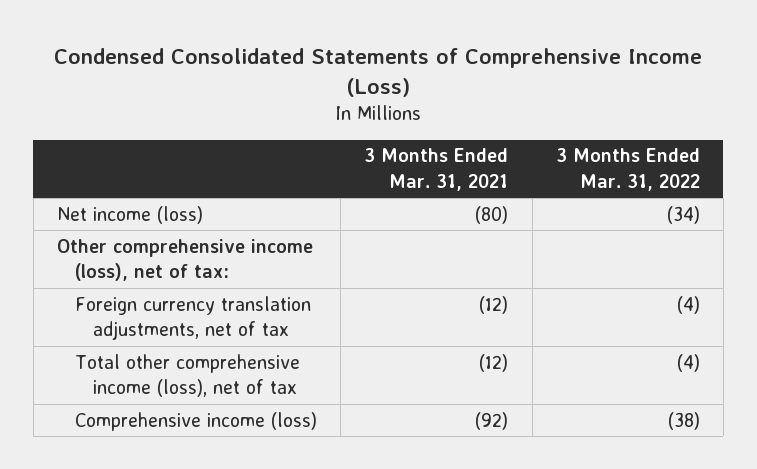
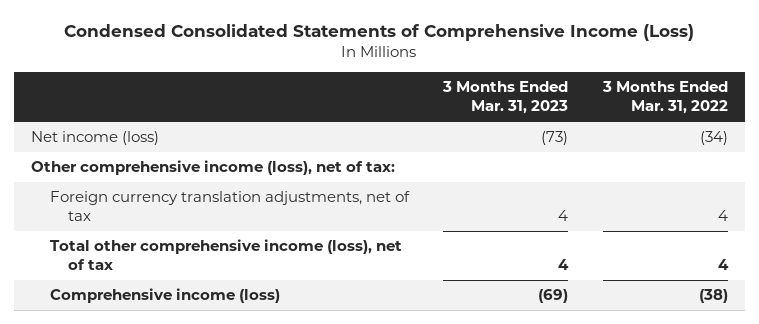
- | 3 Months Ended Mar. 31, 2021 | 3 Months Ended Mar. 31, 2022
+ | 3 Months Ended Mar. 31, 2023 | 3 Months Ended Mar. 31, 2022
- Foreign currency translation adjustments, net of tax | (12) | (4)
- Total other comprehensive income (loss), net of tax | (12) | (4)
+ Foreign currency translation adjustments, net of tax | 4 | 4
+ Total other comprehensive income (loss), net of tax | 4 | 4

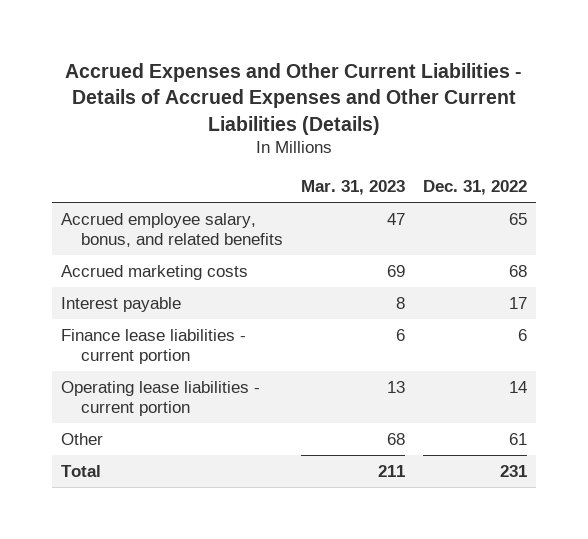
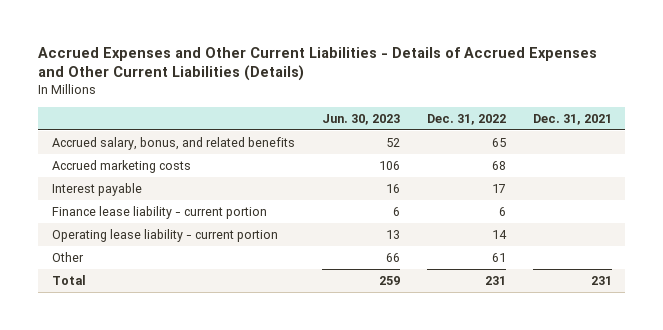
- | Mar. 31, 2023 | Dec. 31, 2022
+ | Jun. 30, 2023 | Dec. 31, 2022 | Dec. 31, 2021
- Accrued employee salary, bonus, and related benefits | 47 | 65
+ Accrued salary, bonus, and related benefits | 52 | 65 |
- Finance lease liabilities - current portion | 6 | 6
- Operating lease liabilities - current portion | 13 | 14
+ Finance lease liability - current portion | 6 | 6 |
+ Operating lease liability - current portion | 13 | 14 |

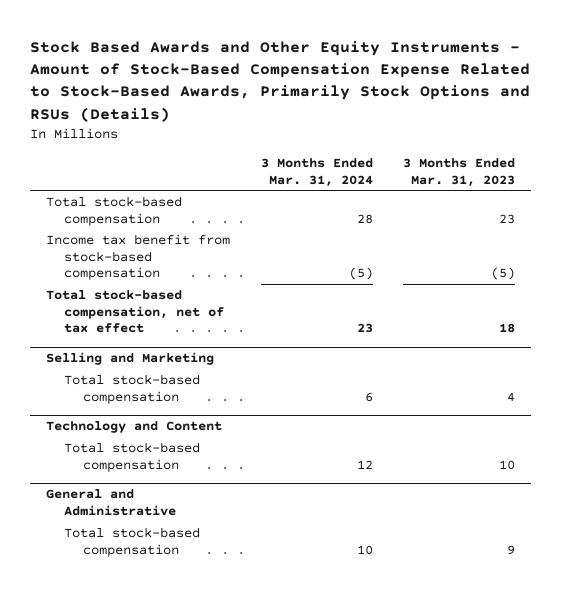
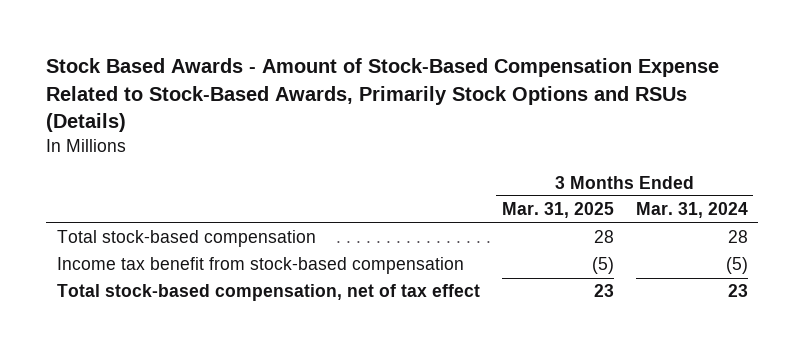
- Stock Based Awards and Other Equity Instruments - Amount of Stock-Based Compensation Expense Related to Stock-Based Awards, Primarily Stock Options and RSUs (Details)
+ Stock Based Awards - Amount of Stock-Based Compensation Expense Related to Stock-Based Awards, Primarily Stock Options and RSUs (Details)
- | 3 Months Ended Mar. 31, 2024 | 3 Months Ended Mar. 31, 2023
+ | 3 Months Ended Mar. 31, 2025 | 3 Months Ended Mar. 31, 2024
- Selling and Marketing
- Total stock-based compensation | 6 | 4
- Technology and Content
- Total stock-based compensation | 12 | 10
- General and Administrative
- Total stock-based compensation | 10 | 9

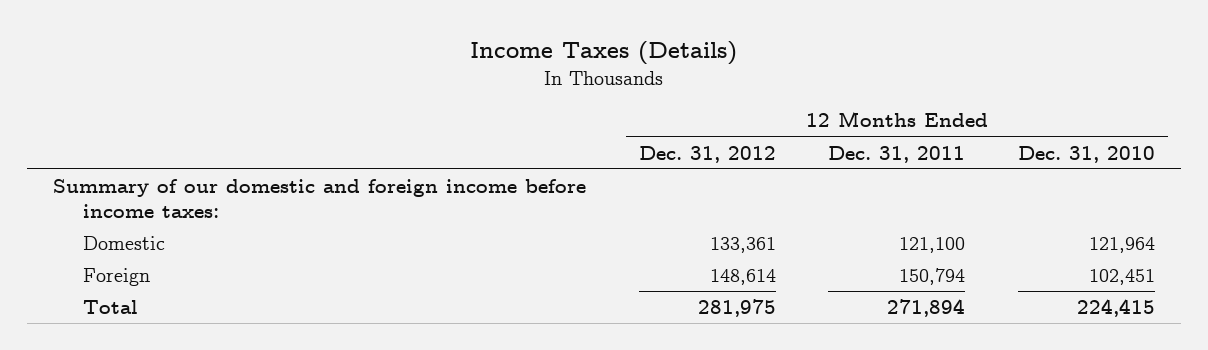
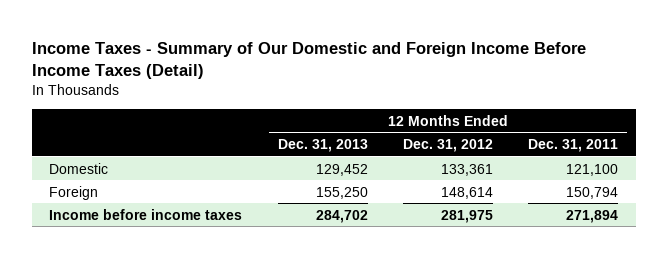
- Income Taxes (Details)
+ Income Taxes - Summary of Our Domestic and Foreign Income Before Income Taxes (Detail)
- | 12 Months Ended Dec. 31, 2012 | 12 Months Ended Dec. 31, 2011 | 12 Months Ended Dec. 31, 2010
+ | 12 Months Ended Dec. 31, 2013 | 12 Months Ended Dec. 31, 2012 | 12 Months Ended Dec. 31, 2011
- Summary of our domestic and foreign income before income taxes:
- Total | 281,975 | 271,894 | 224,415
+ Income before income taxes | 284,702 | 281,975 | 271,894

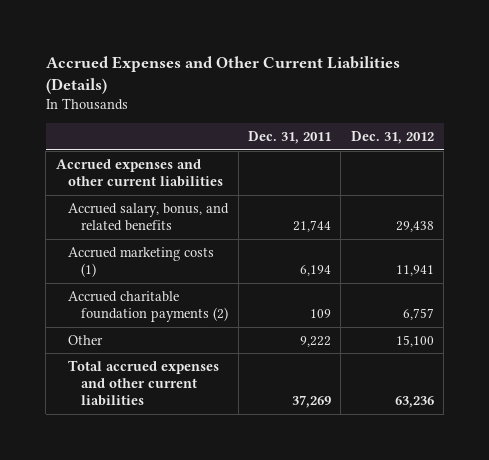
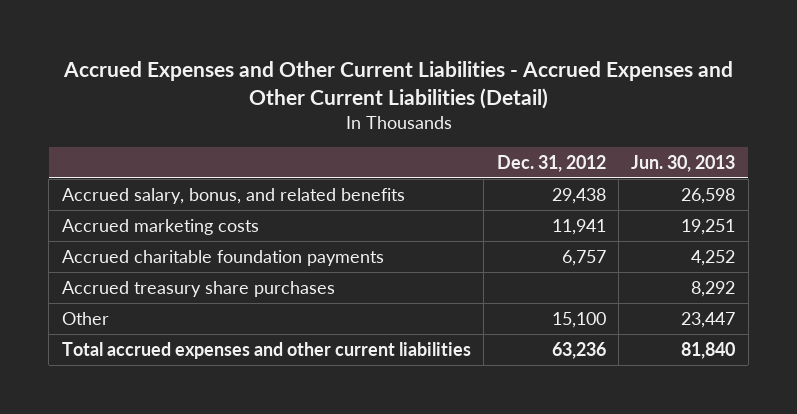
- Accrued Expenses and Other Current Liabilities (Details)
+ Accrued Expenses and Other Current Liabilities - Accrued Expenses and Other Current Liabilities (Detail)
- | Dec. 31, 2011 | Dec. 31, 2012
+ | Dec. 31, 2012 | Jun. 30, 2013
- Accrued expenses and other current liabilities
- Accrued marketing costs (1) | 6,194 | 11,941
- Accrued charitable foundation payments (2) | 109 | 6,757
+ Accrued marketing costs | 11,941 | 19,251
+ Accrued charitable foundation payments | 6,757 | 4,252
+ Accrued treasury share purchases | | 8,292

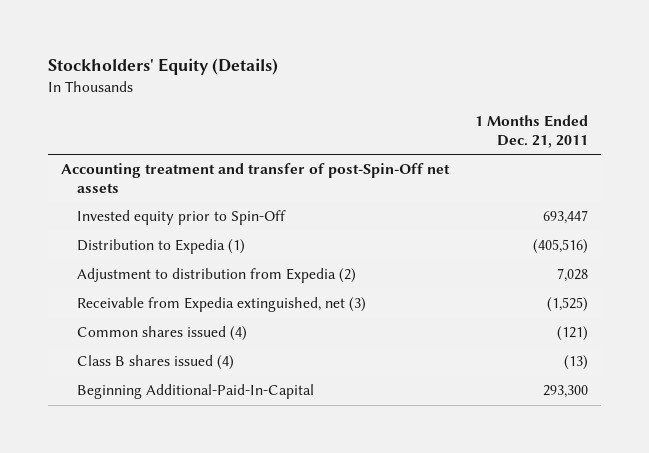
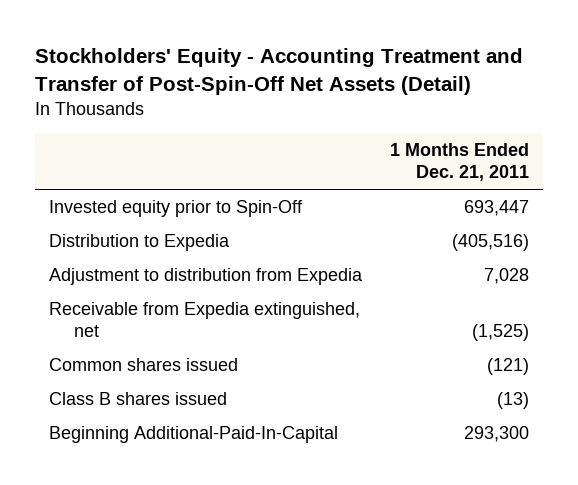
- Stockholders' Equity (Details)
+ Stockholders' Equity - Accounting Treatment and Transfer of Post-Spin-Off Net Assets (Detail)
- Accounting treatment and transfer of post-Spin-Off net assets
- Distribution to Expedia (1) | (405,516)
- Adjustment to distribution from Expedia (2) | 7,028
- Receivable from Expedia extinguished, net (3) | (1,525)
- Common shares issued (4) | (121)
- Class B shares issued (4) | (13)
+ Distribution to Expedia | (405,516)
+ Adjustment to distribution from Expedia | 7,028
+ Receivable from Expedia extinguished, net | (1,525)
+ Common shares issued | (121)
+ Class B shares issued | (13)

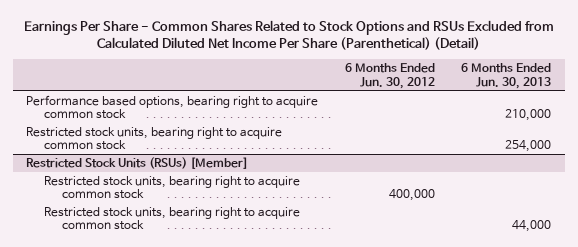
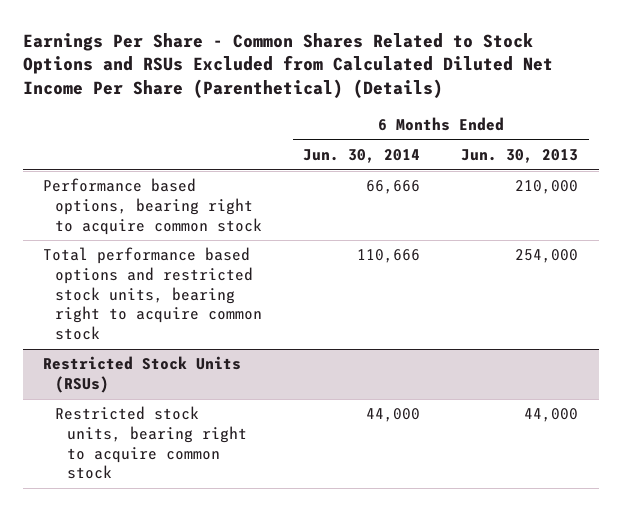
- Earnings Per Share - Common Shares Related to Stock Options and RSUs Excluded from Calculated Diluted Net Income Per Share (Parenthetical) (Detail)
+ Earnings Per Share - Common Shares Related to Stock Options and RSUs Excluded from Calculated Diluted Net Income Per Share (Parenthetical) (Details)
- | 6 Months Ended Jun. 30, 2012 | 6 Months Ended Jun. 30, 2013
+ | 6 Months Ended Jun. 30, 2014 | 6 Months Ended Jun. 30, 2013
- Restricted stock units, bearing right to acquire common stock | | 254,000
- Restricted Stock Units (RSUs) [Member]
- Restricted stock units, bearing right to acquire common stock | 400,000 |
+ Total performance based options and restricted stock units, bearing right to acquire common stock | 110,666 | 254,000
+ Restricted Stock Units (RSUs)

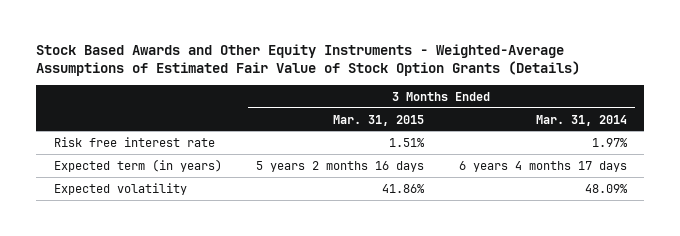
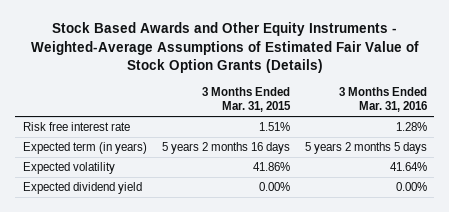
- | 3 Months Ended Mar. 31, 2015 | 3 Months Ended Mar. 31, 2014
+ | 3 Months Ended Mar. 31, 2015 | 3 Months Ended Mar. 31, 2016
+ Expected dividend yield | 0.00% | 0.00%

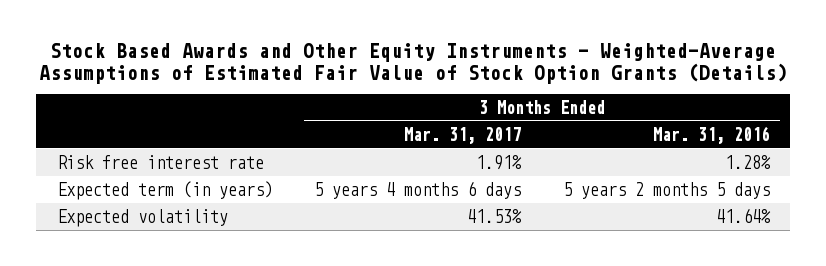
- | 3 Months Ended Mar. 31, 2015 | 3 Months Ended Mar. 31, 2016
+ | 3 Months Ended Mar. 31, 2017 | 3 Months Ended Mar. 31, 2016
- Expected dividend yield | 0.00% | 0.00%

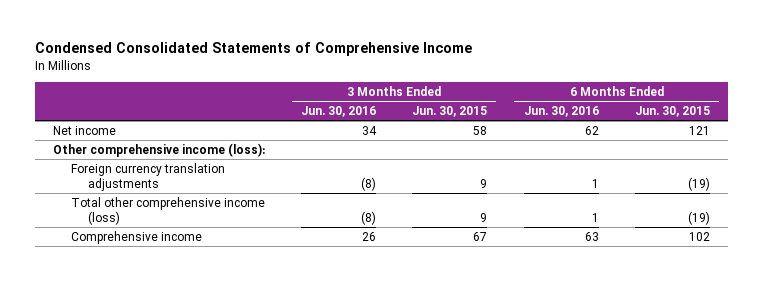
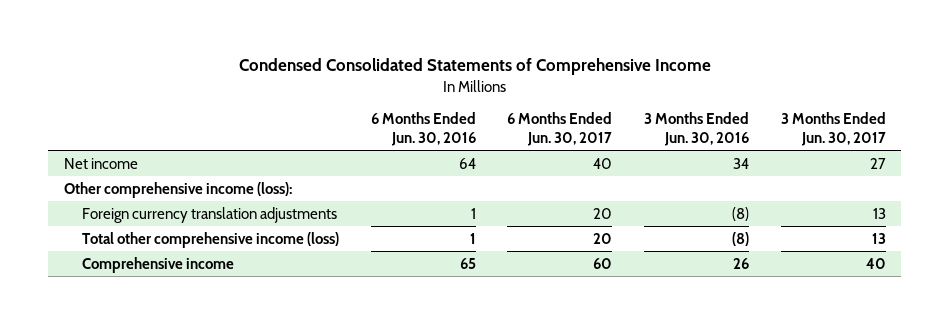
- | 3 Months Ended Jun. 30, 2016 | 3 Months Ended Jun. 30, 2015 | 6 Months Ended Jun. 30, 2016 | 6 Months Ended Jun. 30, 2015
+ | 6 Months Ended Jun. 30, 2016 | 6 Months Ended Jun. 30, 2017 | 3 Months Ended Jun. 30, 2016 | 3 Months Ended Jun. 30, 2017
- Net income | 34 | 58 | 62 | 121
+ Net income | 64 | 40 | 34 | 27
- Comprehensive income | 26 | 67 | 63 | 102
+ Comprehensive income | 65 | 60 | 26 | 40

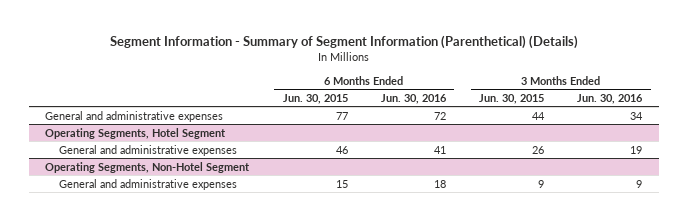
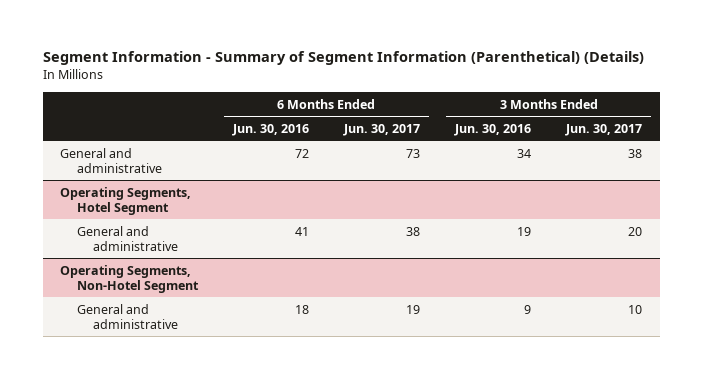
- | 6 Months Ended Jun. 30, 2015 | 6 Months Ended Jun. 30, 2016 | 3 Months Ended Jun. 30, 2015 | 3 Months Ended Jun. 30, 2016
+ | 6 Months Ended Jun. 30, 2016 | 6 Months Ended Jun. 30, 2017 | 3 Months Ended Jun. 30, 2016 | 3 Months Ended Jun. 30, 2017
- General and administrative expenses | 77 | 72 | 44 | 34
+ General and administrative | 72 | 73 | 34 | 38
@ Operating Segments, Hotel Segment
- General and administrative expenses | 46 | 41 | 26 | 19
+ General and administrative | 41 | 38 | 19 | 20
@ Operating Segments, Non-Hotel Segment
- General and administrative expenses | 15 | 18 | 9 | 9
+ General and administrative | 18 | 19 | 9 | 10

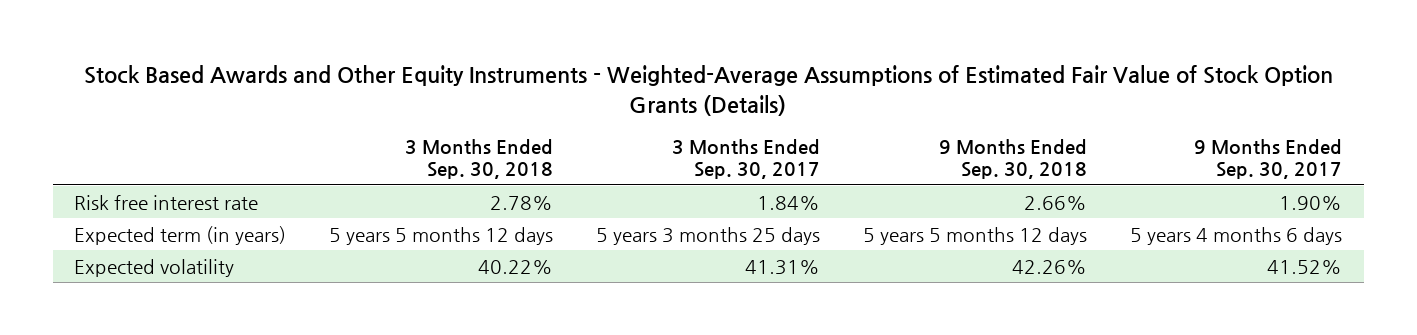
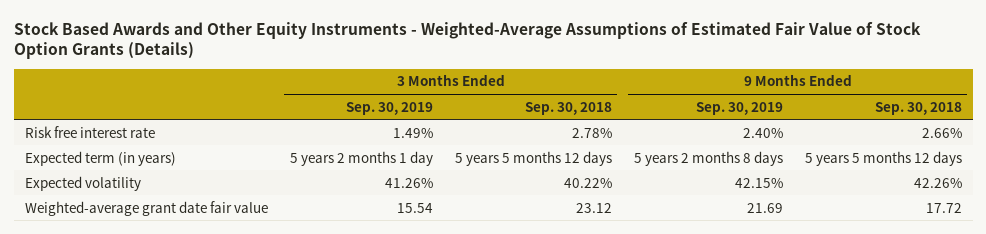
- | 3 Months Ended Sep. 30, 2018 | 3 Months Ended Sep. 30, 2017 | 9 Months Ended Sep. 30, 2018 | 9 Months Ended Sep. 30, 2017
+ | 3 Months Ended Sep. 30, 2019 | 3 Months Ended Sep. 30, 2018 | 9 Months Ended Sep. 30, 2019 | 9 Months Ended Sep. 30, 2018
+ Weighted-average grant date fair value | 15.54 | 23.12 | 21.69 | 17.72

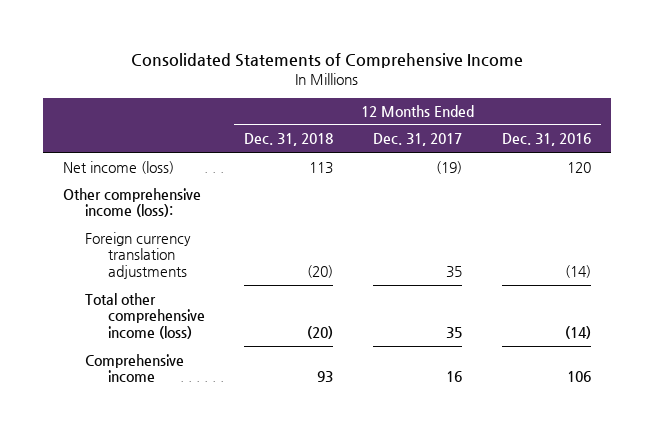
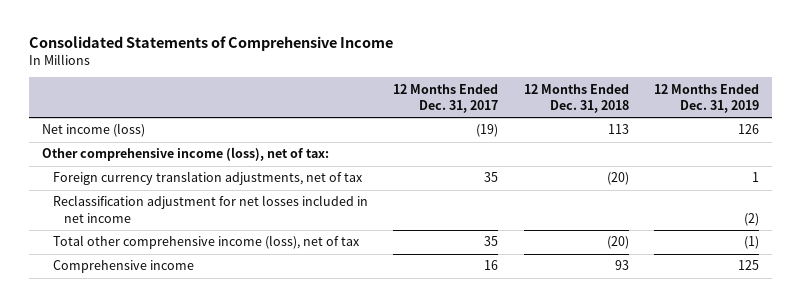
- | 12 Months Ended Dec. 31, 2018 | 12 Months Ended Dec. 31, 2017 | 12 Months Ended Dec. 31, 2016
+ | 12 Months Ended Dec. 31, 2017 | 12 Months Ended Dec. 31, 2018 | 12 Months Ended Dec. 31, 2019
- Other comprehensive income (loss):
- Foreign currency translation adjustments | (20) | 35 | (14)
- Total other comprehensive income (loss) | (20) | 35 | (14)
+ Other comprehensive income (loss), net of tax:
+ Foreign currency translation adjustments, net of tax | 35 | (20) | 1
+ Reclassification adjustment for net losses included in net income | | | (2)
+ Total other comprehensive income (loss), net of tax | 35 | (20) | (1)

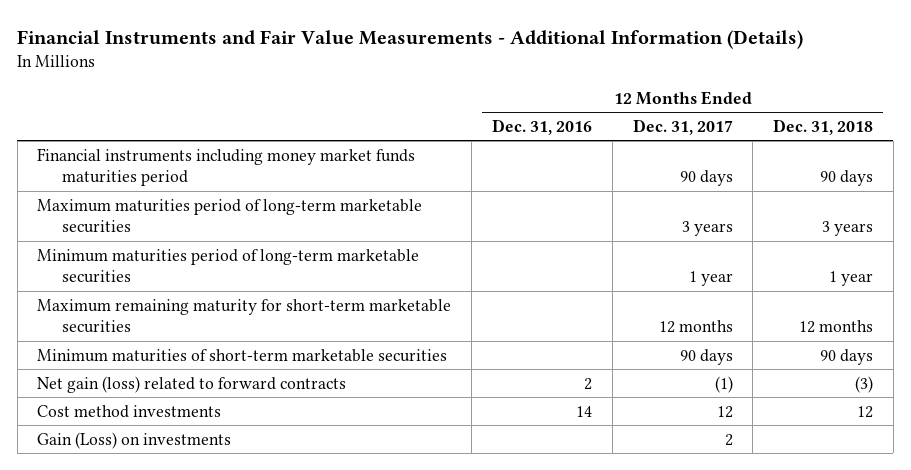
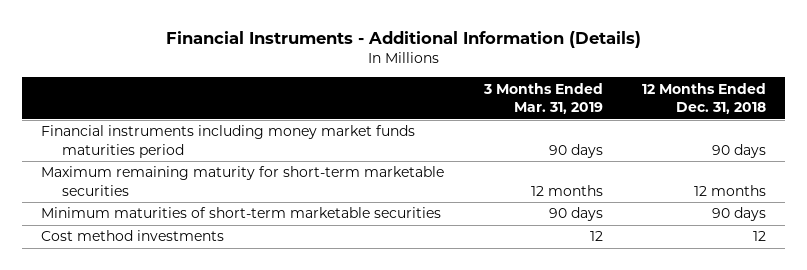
- Financial Instruments and Fair Value Measurements - Additional Information (Details)
+ Financial Instruments - Additional Information (Details)
- | 12 Months Ended Dec. 31, 2016 | 12 Months Ended Dec. 31, 2017 | 12 Months Ended Dec. 31, 2018
+ | 3 Months Ended Mar. 31, 2019 | 12 Months Ended Dec. 31, 2018
- Maximum maturities period of long-term marketable securities | | 3 years | 3 years
- Minimum maturities period of long-term marketable securities | | 1 year | 1 year
- Net gain (loss) related to forward contracts | 2 | (1) | (3)
- Gain (Loss) on investments | | 2 |

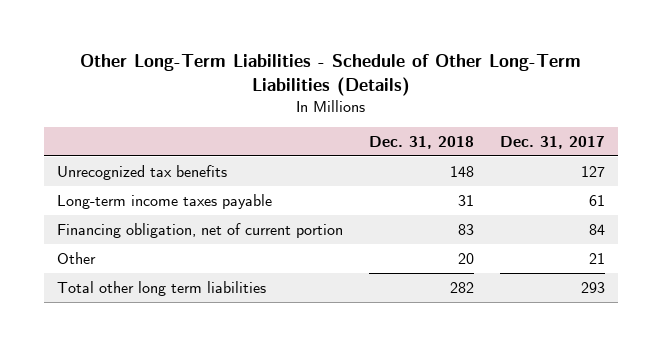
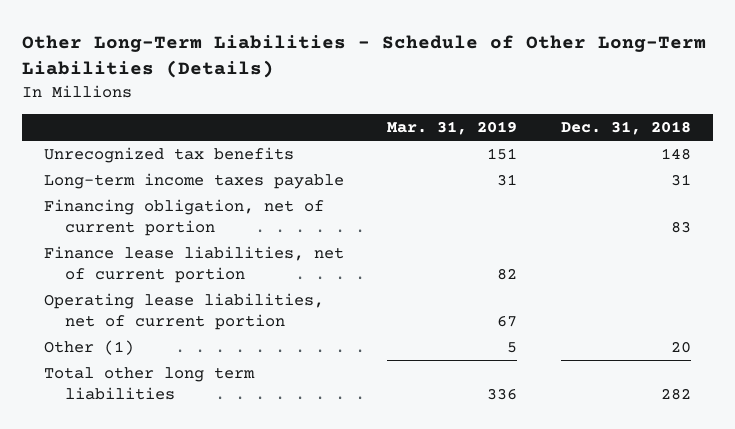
- | Dec. 31, 2018 | Dec. 31, 2017
+ | Mar. 31, 2019 | Dec. 31, 2018
- Other | 20 | 21
+ Finance lease liabilities, net of current portion | 82 |
+ Operating lease liabilities, net of current portion | 67 |
+ Other (1) | 5 | 20

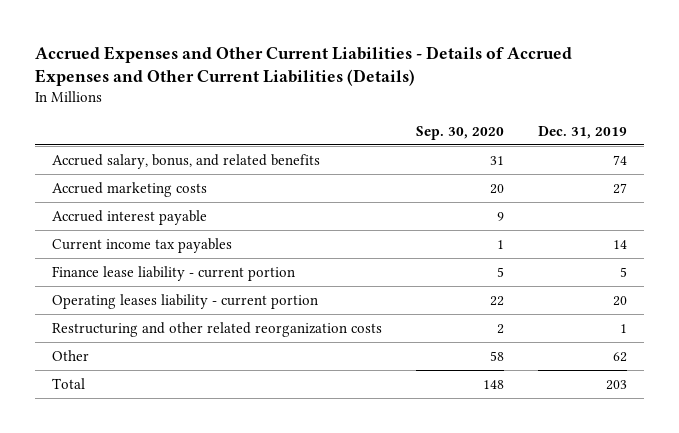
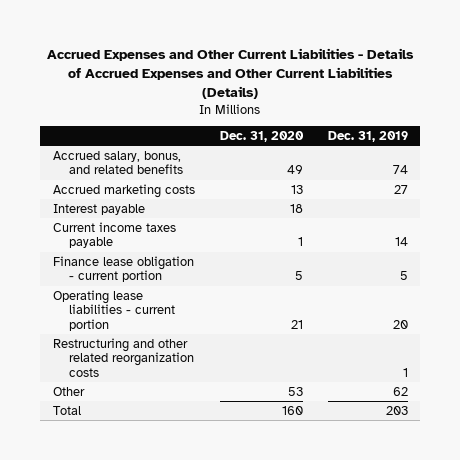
- | Sep. 30, 2020 | Dec. 31, 2019
+ | Dec. 31, 2020 | Dec. 31, 2019
- Accrued interest payable | 9 |
- Current income tax payables | 1 | 14
- Finance lease liability - current portion | 5 | 5
- Operating leases liability - current portion | 22 | 20
+ Interest payable | 18 |
+ Current income taxes payable | 1 | 14
+ Finance lease obligation - current portion | 5 | 5
+ Operating lease liabilities - current portion | 21 | 20

